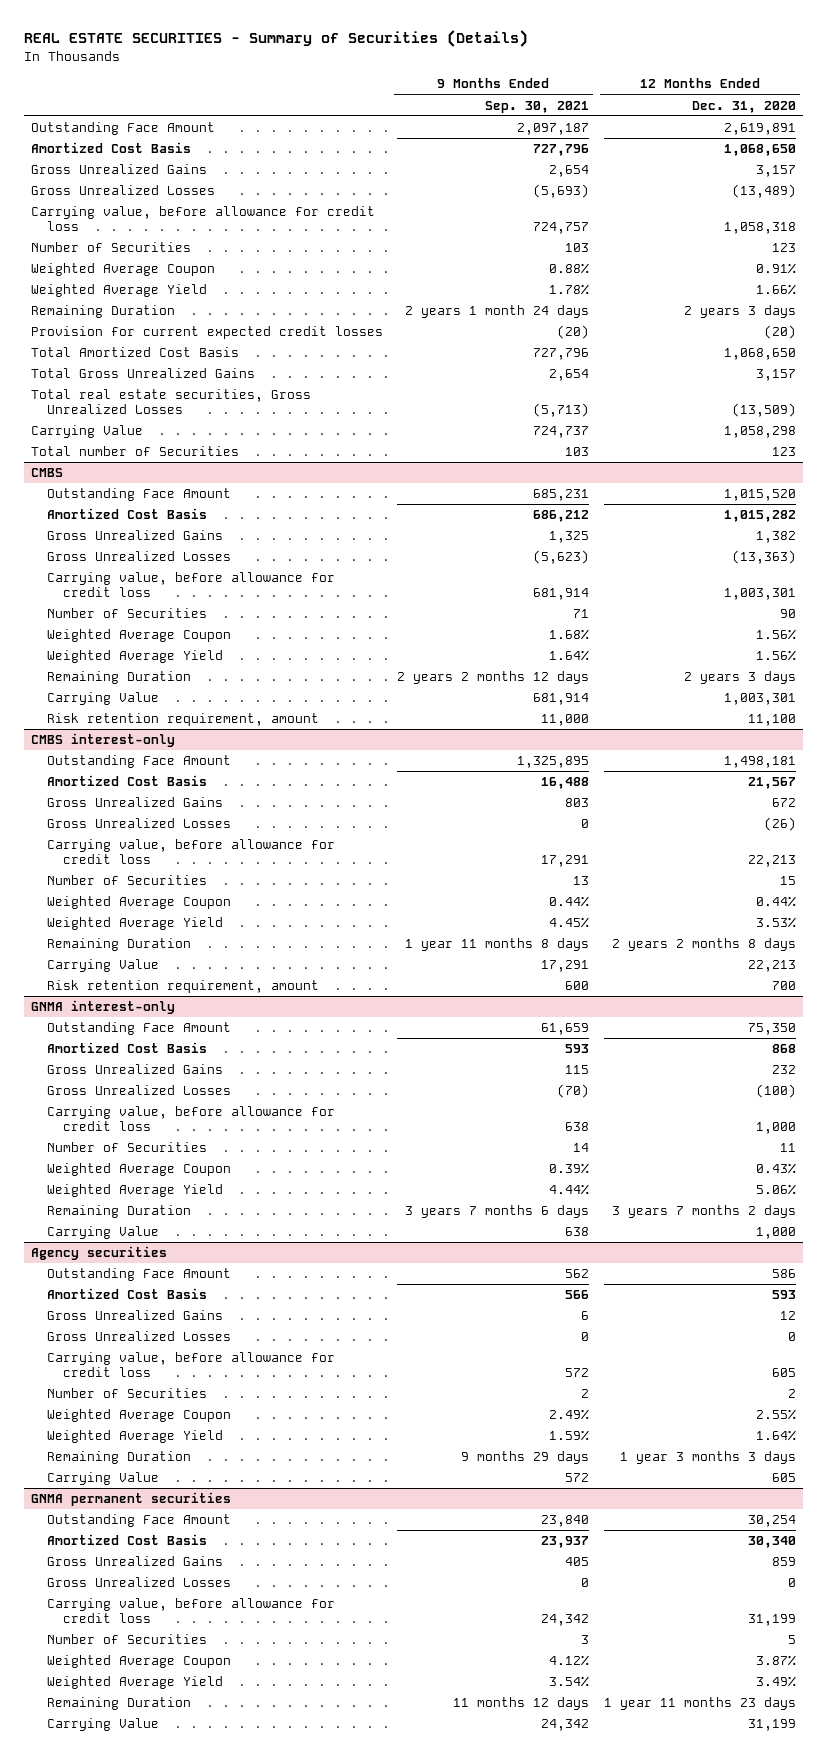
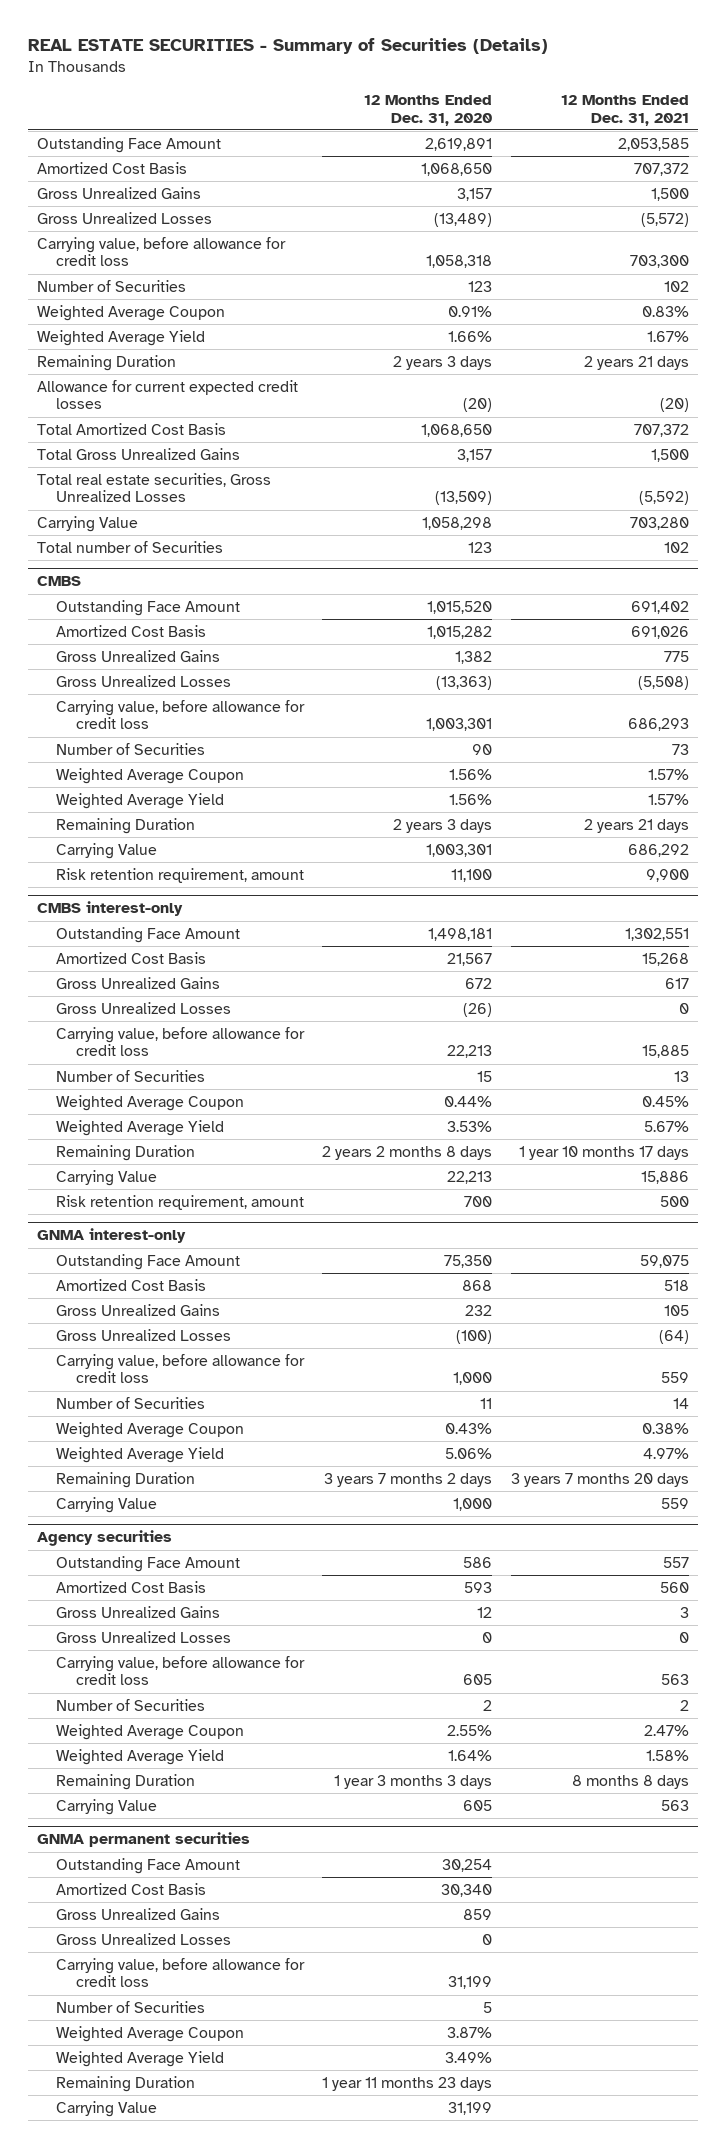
- | 9 Months Ended Sep. 30, 2021 | 12 Months Ended Dec. 31, 2020
+ | 12 Months Ended Dec. 31, 2020 | 12 Months Ended Dec. 31, 2021
- Provision for current expected credit losses | (20) | (20)
+ Allowance for current expected credit losses | (20) | (20)

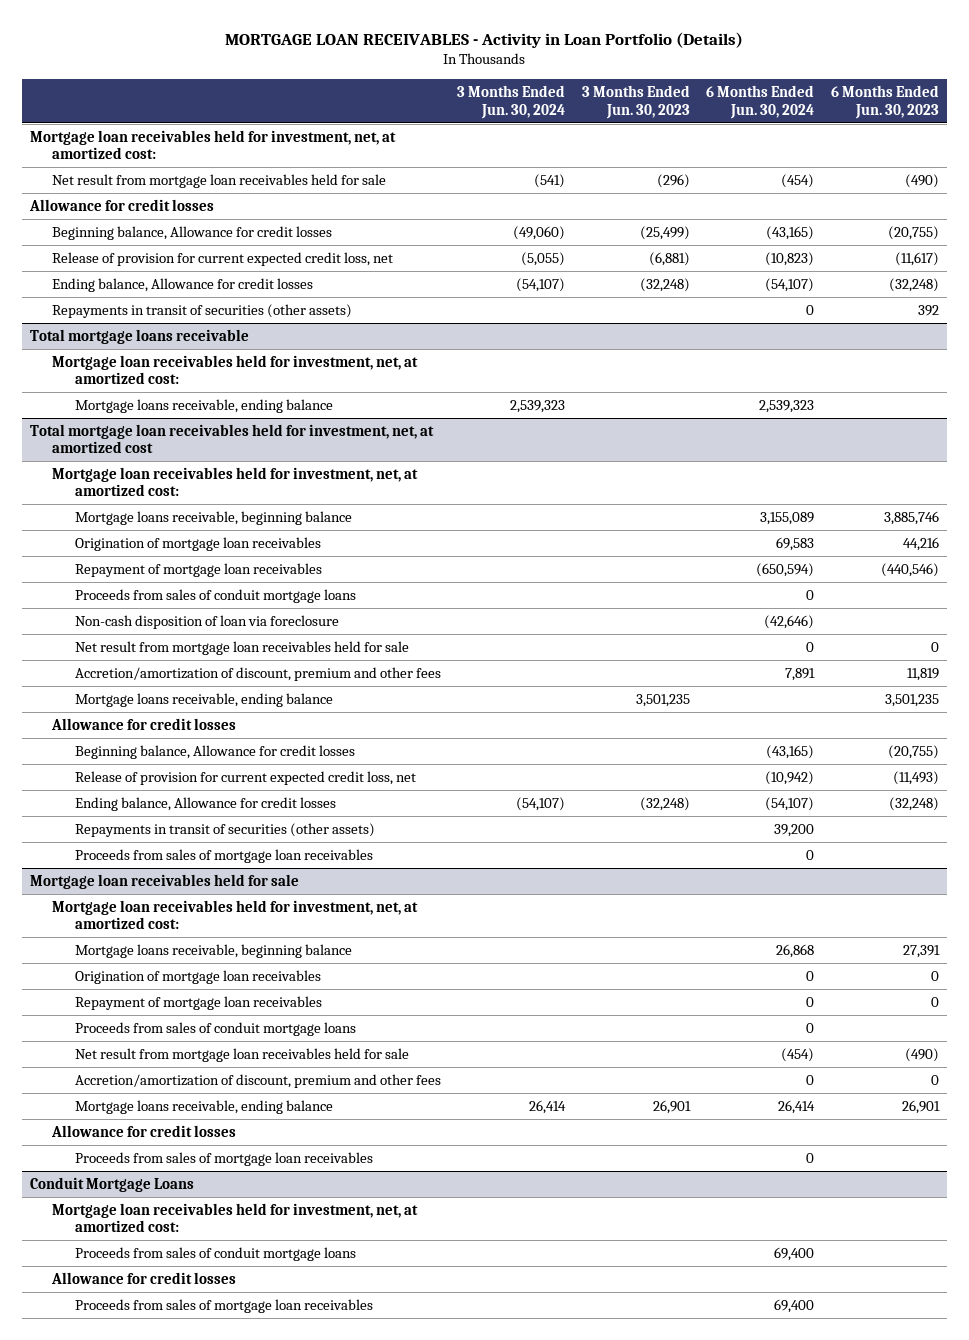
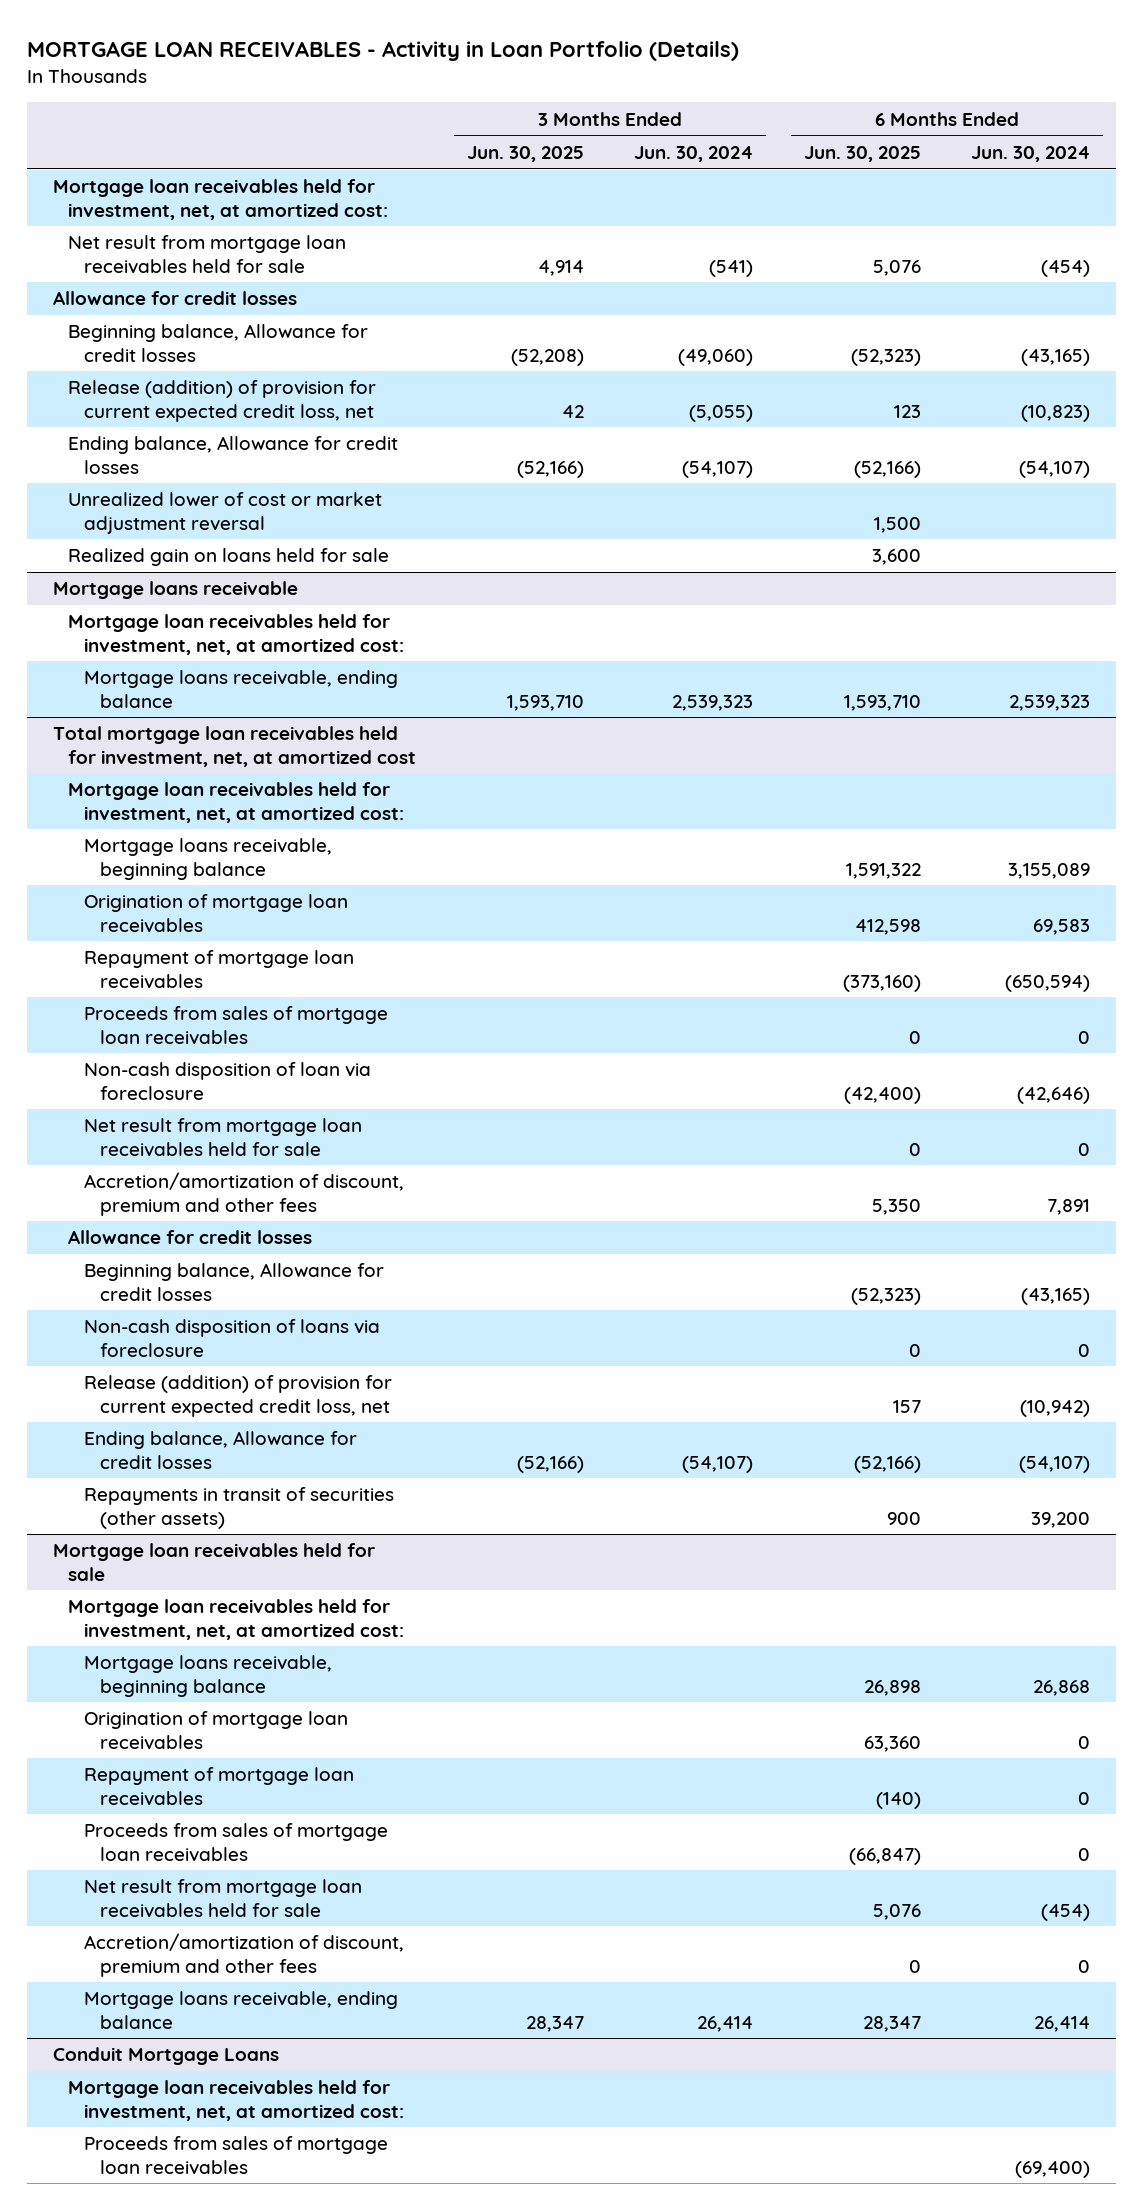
- | 3 Months Ended Jun. 30, 2024 | 3 Months Ended Jun. 30, 2023 | 6 Months Ended Jun. 30, 2024 | 6 Months Ended Jun. 30, 2023
+ | 3 Months Ended Jun. 30, 2025 | 3 Months Ended Jun. 30, 2024 | 6 Months Ended Jun. 30, 2025 | 6 Months Ended Jun. 30, 2024
- Release of provision for current expected credit loss, net | (5,055) | (6,881) | (10,823) | (11,617)
+ Release (addition) of provision for current expected credit loss, net | 42 | (5,055) | 123 | (10,823)
- Repayments in transit of securities (other assets) | | | 0 | 392
- Total mortgage loans receivable
+ Unrealized lower of cost or market adjustment reversal | | | 1,500 |
+ Realized gain on loans held for sale | | | 3,600 |
+ Mortgage loans receivable
@ Total mortgage loan receivables held for investment, net, at amortized cost
- Proceeds from sales of conduit mortgage loans | | | 0 |
moved up: Proceeds from sales of mortgage loan receivables | | | 0 | 0
- Mortgage loans receivable, ending balance | | 3,501,235 | | 3,501,235
- Release of provision for current expected credit loss, net | | | (10,942) | (11,493)
+ Non-cash disposition of loans via foreclosure | | | 0 | 0
+ Release (addition) of provision for current expected credit loss, net | | | 157 | (10,942)
@ Mortgage loan receivables held for sale
- Proceeds from sales of conduit mortgage loans | | | 0 |
moved up: Proceeds from sales of mortgage loan receivables | | | (66,847) | 0
- Allowance for credit losses
@ Conduit Mortgage Loans
- Proceeds from sales of conduit mortgage loans | | | 69,400 |
- Allowance for credit losses
- Proceeds from sales of mortgage loan receivables | | | 69,400 |
+ Proceeds from sales of mortgage loan receivables | | | | (69,400)

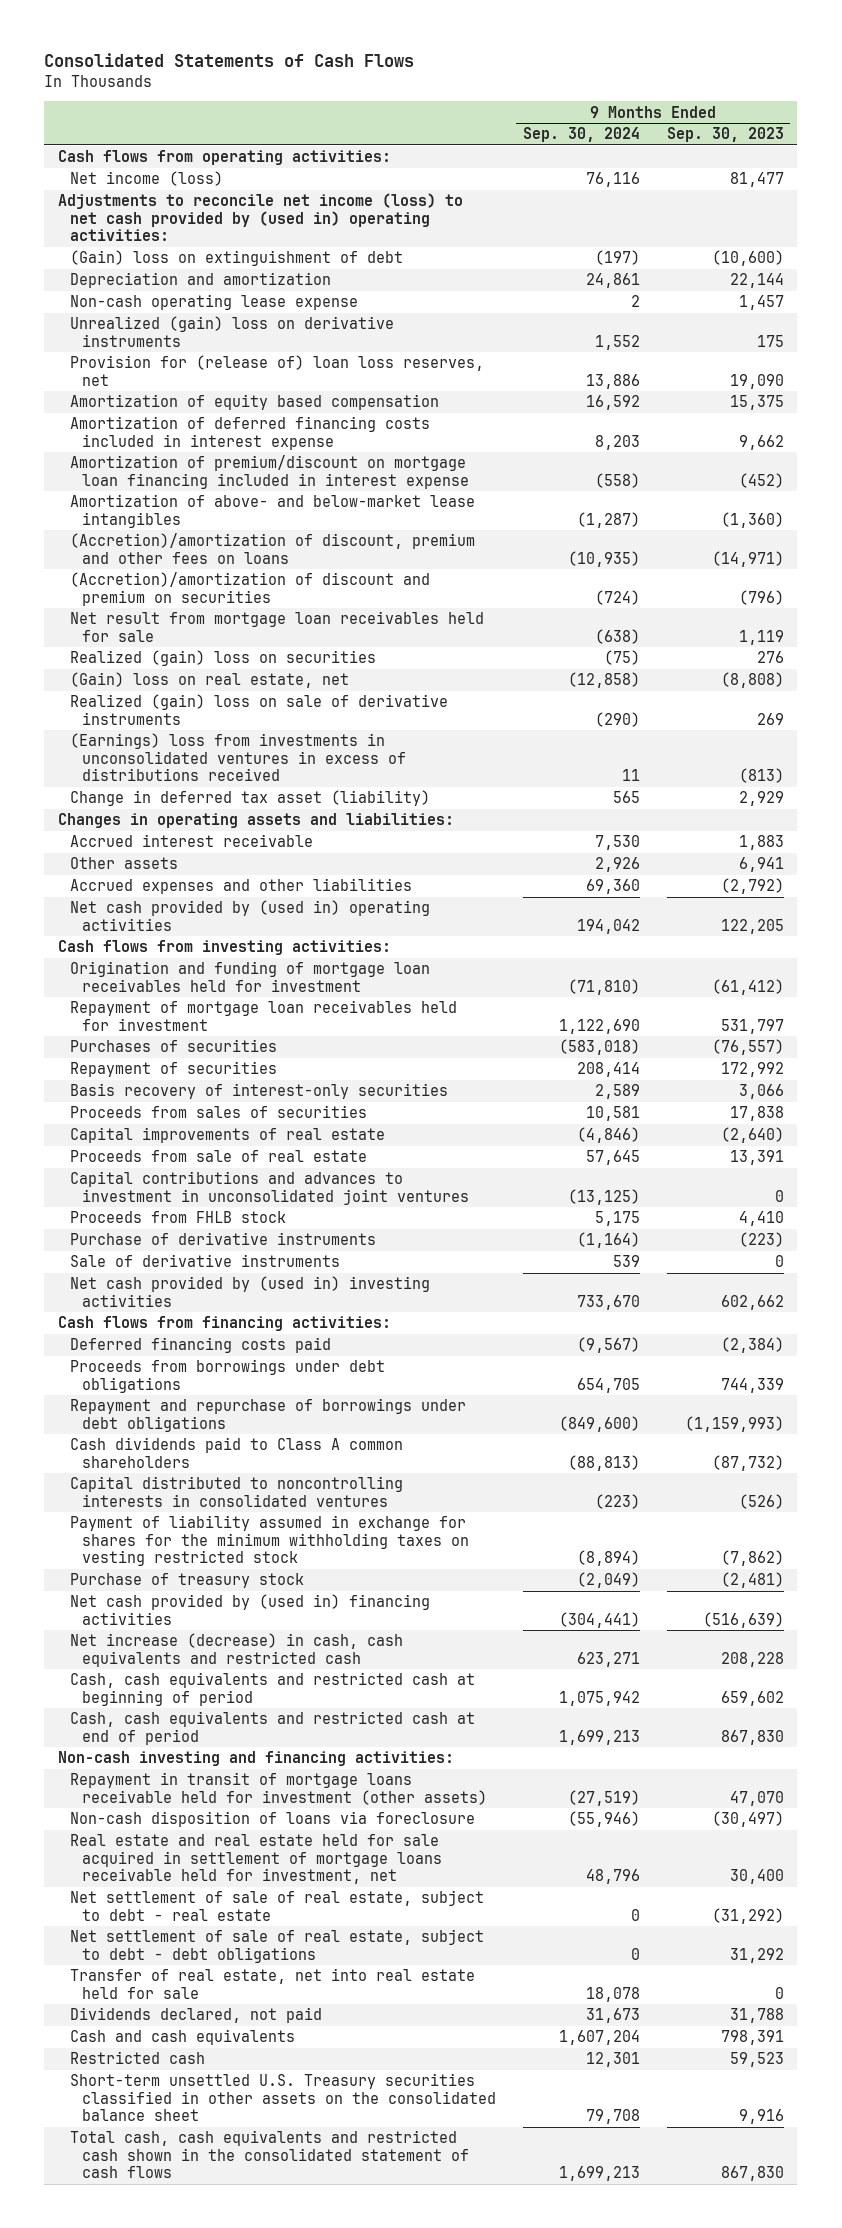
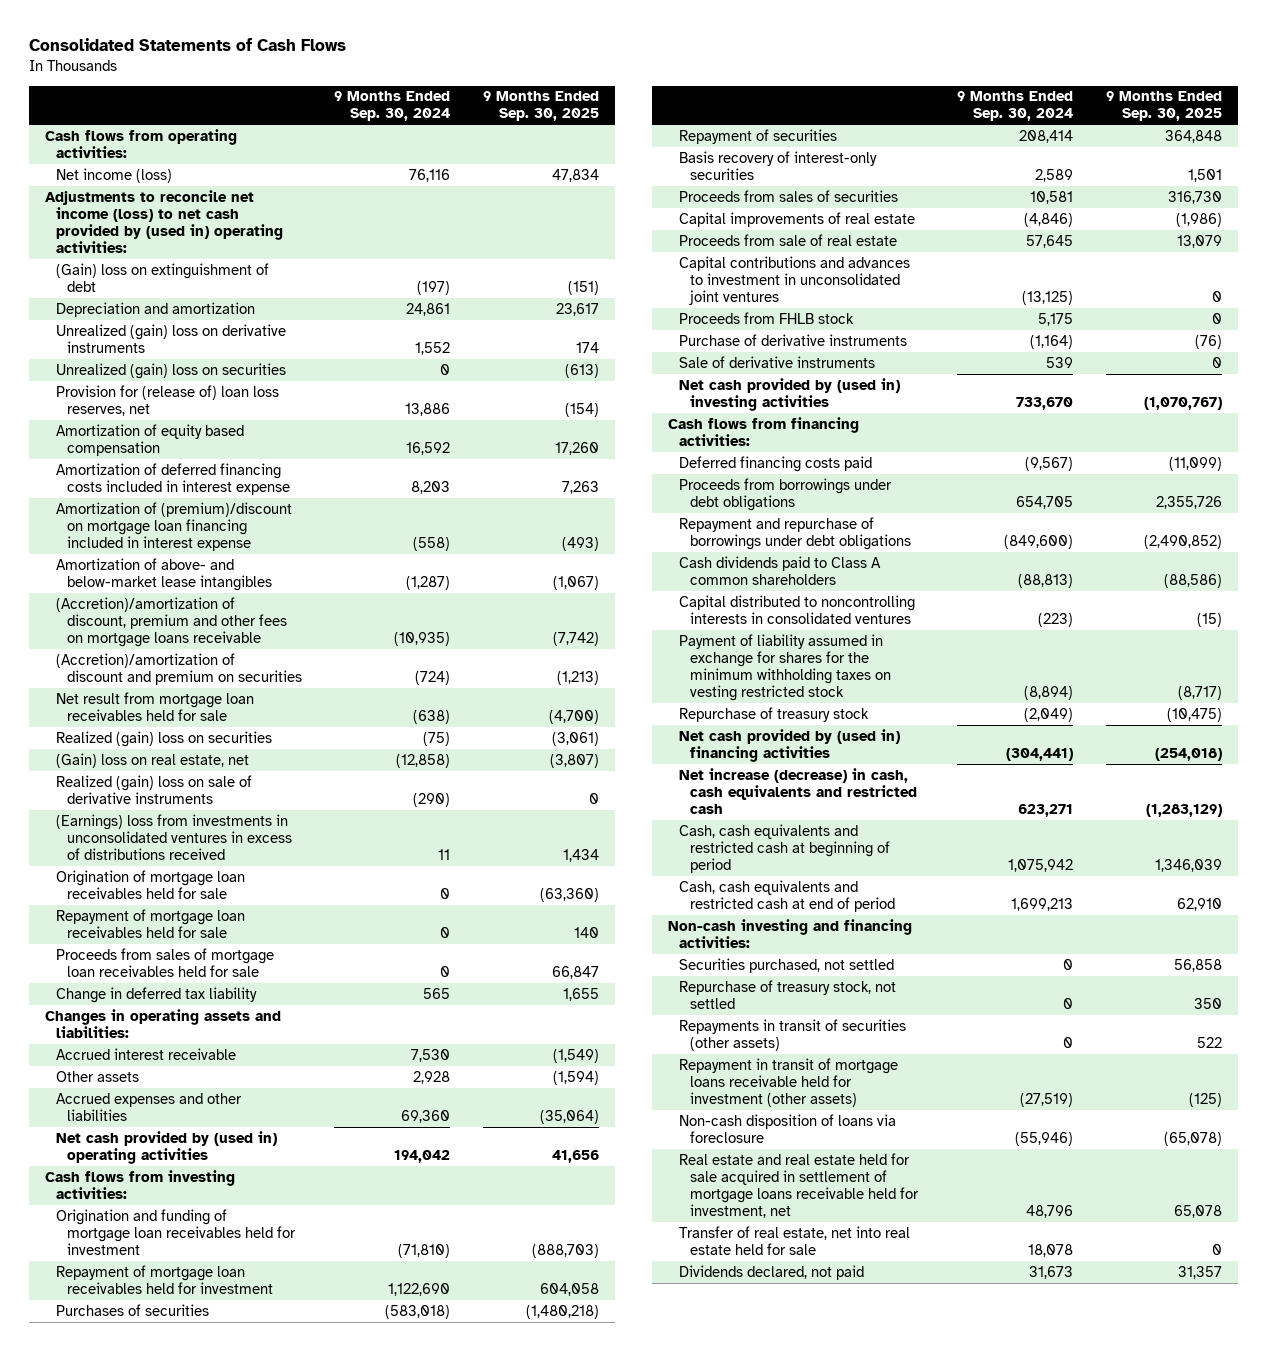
- | 9 Months Ended Sep. 30, 2024 | 9 Months Ended Sep. 30, 2023
+ | 9 Months Ended Sep. 30, 2024 | 9 Months Ended Sep. 30, 2025
- Non-cash operating lease expense | 2 | 1,457
+ Unrealized (gain) loss on securities | 0 | (613)
- Amortization of premium/discount on mortgage loan financing included in interest expense | (558) | (452)
+ Amortization of (premium)/discount on mortgage loan financing included in interest expense | (558) | (493)
- (Accretion)/amortization of discount, premium and other fees on loans | (10,935) | (14,971)
+ (Accretion)/amortization of discount, premium and other fees on mortgage loans receivable | (10,935) | (7,742)
- Change in deferred tax asset (liability) | 565 | 2,929
+ Origination of mortgage loan receivables held for sale | 0 | (63,360)
+ Repayment of mortgage loan receivables held for sale | 0 | 140
+ Proceeds from sales of mortgage loan receivables held for sale | 0 | 66,847
+ Change in deferred tax liability | 565 | 1,655
- Other assets | 2,926 | 6,941
+ Other assets | 2,928 | (1,594)
- Purchase of treasury stock | (2,049) | (2,481)
+ Repurchase of treasury stock | (2,049) | (10,475)
+ Securities purchased, not settled | 0 | 56,858
+ Repurchase of treasury stock, not settled | 0 | 350
+ Repayments in transit of securities (other assets) | 0 | 522
- Net settlement of sale of real estate, subject to debt - real estate | 0 | (31,292)
- Net settlement of sale of real estate, subject to debt - debt obligations | 0 | 31,292
- Cash and cash equivalents | 1,607,204 | 798,391
- Restricted cash | 12,301 | 59,523
- Short-term unsettled U.S. Treasury securities classified in other assets on the consolidated balance sheet | 79,708 | 9,916
- Total cash, cash equivalents and restricted cash shown in the consolidated statement of cash flows | 1,699,213 | 867,830

